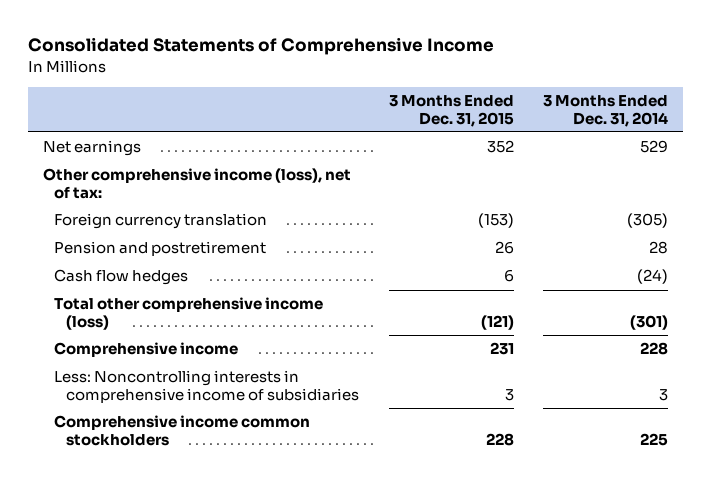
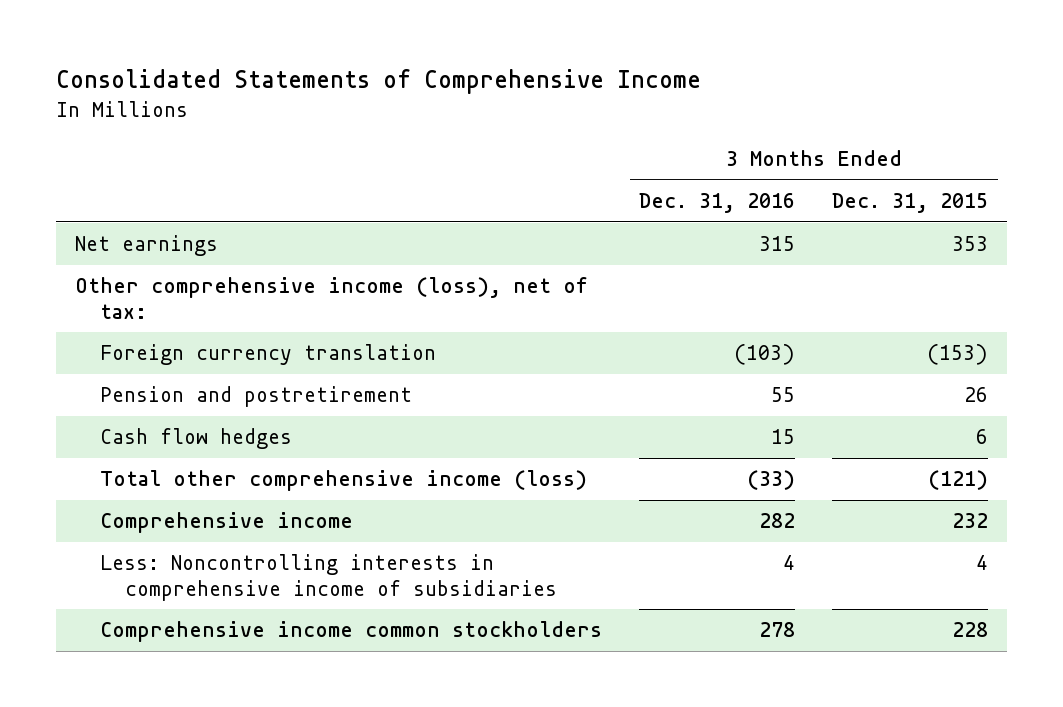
- | 3 Months Ended Dec. 31, 2015 | 3 Months Ended Dec. 31, 2014
+ | 3 Months Ended Dec. 31, 2016 | 3 Months Ended Dec. 31, 2015
- Net earnings | 352 | 529
+ Net earnings | 315 | 353
- Comprehensive income | 231 | 228
- Less: Noncontrolling interests in comprehensive income of subsidiaries | 3 | 3
+ Comprehensive income | 282 | 232
+ Less: Noncontrolling interests in comprehensive income of subsidiaries | 4 | 4

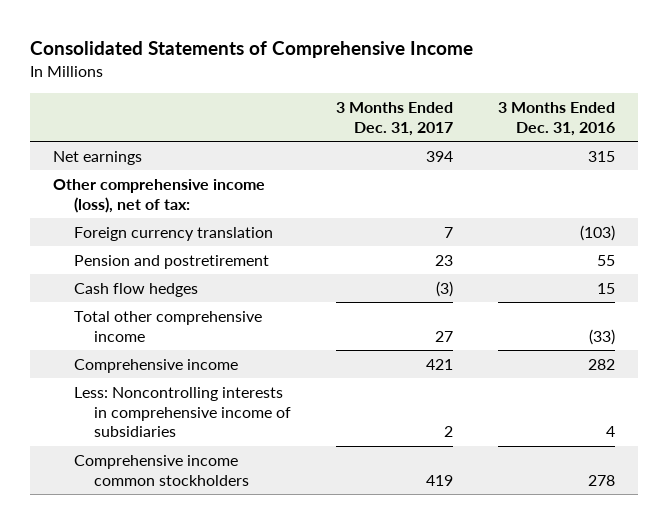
- | 3 Months Ended Dec. 31, 2016 | 3 Months Ended Dec. 31, 2015
+ | 3 Months Ended Dec. 31, 2017 | 3 Months Ended Dec. 31, 2016
- Total other comprehensive income (loss) | (33) | (121)
+ Total other comprehensive income | 27 | (33)

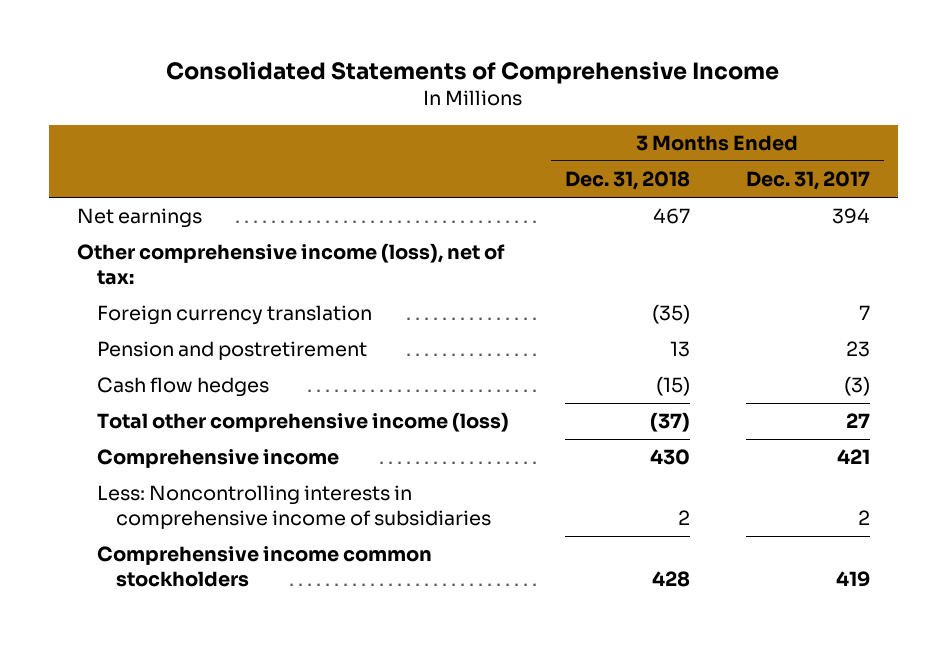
- | 3 Months Ended Dec. 31, 2017 | 3 Months Ended Dec. 31, 2016
+ | 3 Months Ended Dec. 31, 2018 | 3 Months Ended Dec. 31, 2017
- Total other comprehensive income | 27 | (33)
+ Total other comprehensive income (loss) | (37) | 27

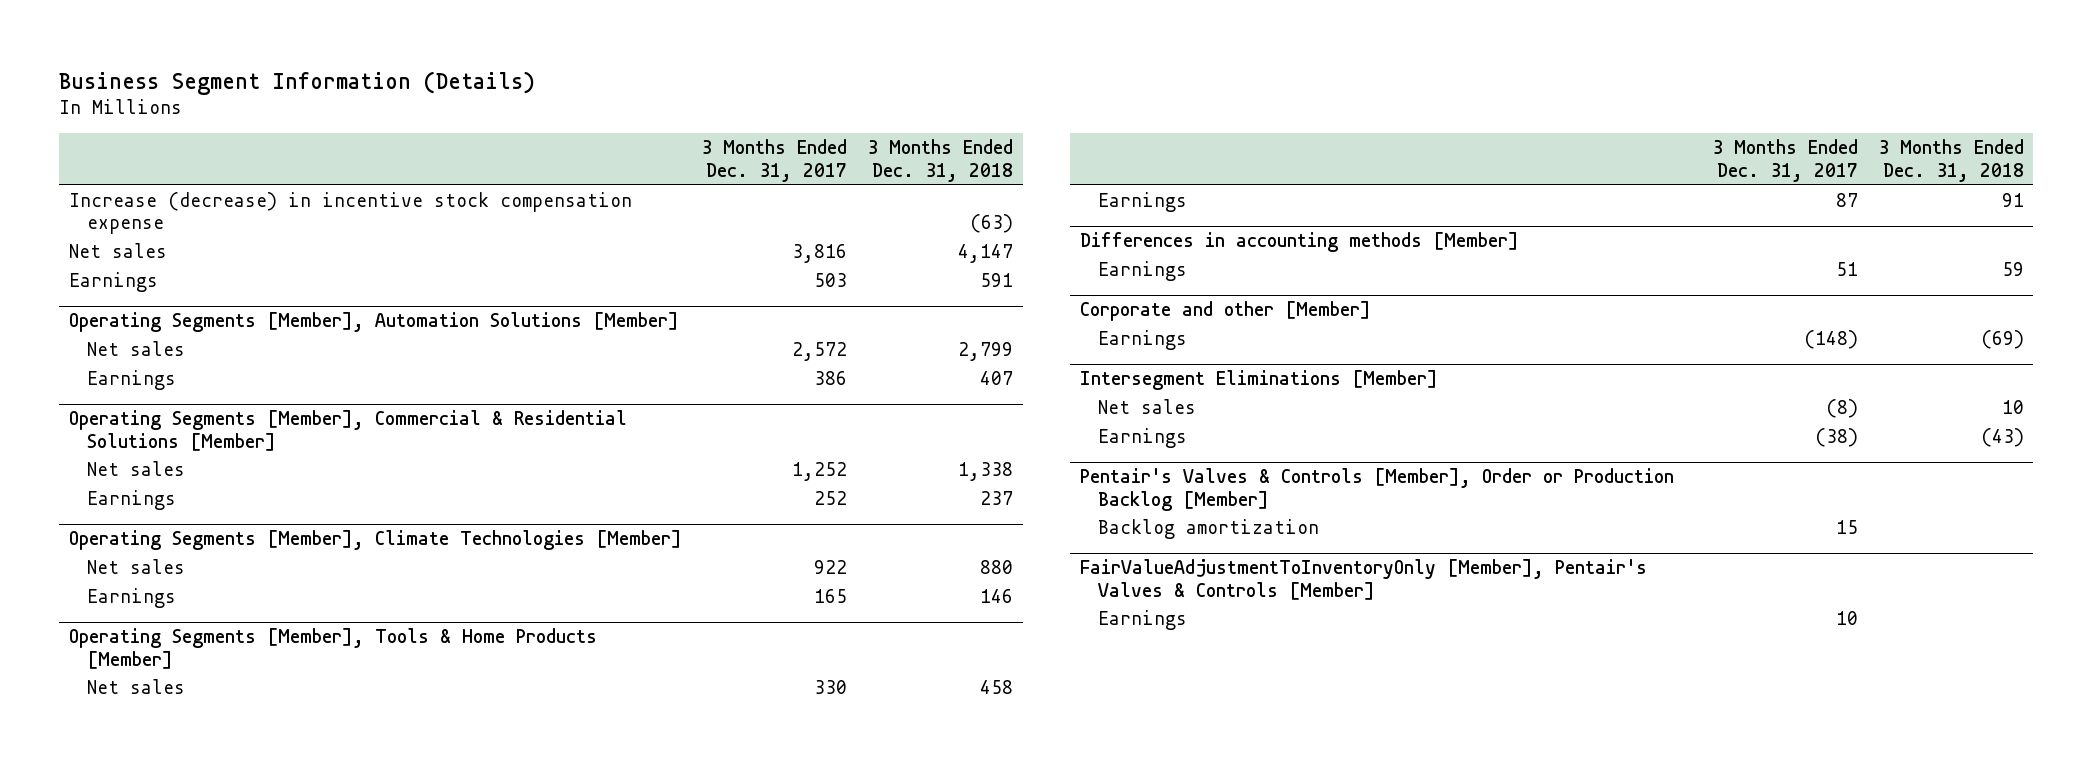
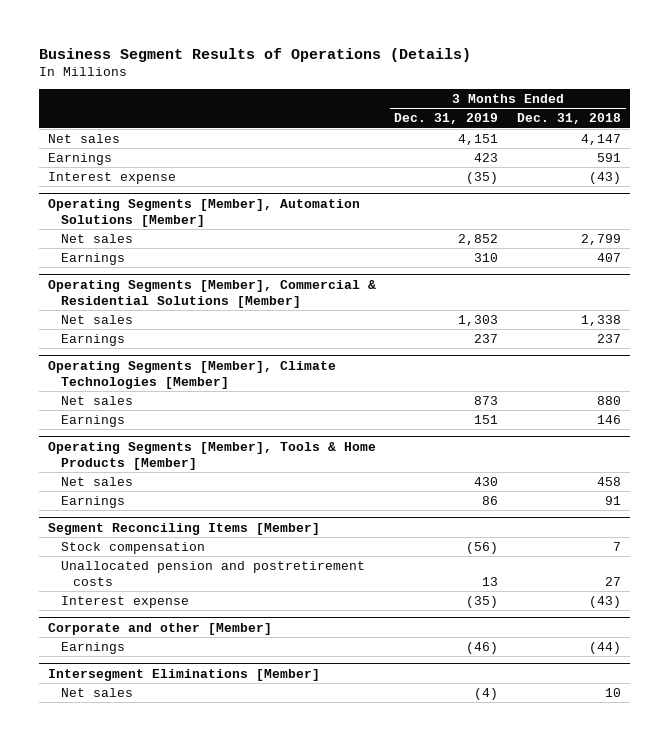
- Business Segment Information (Details)
+ Business Segment Results of Operations (Details)
- | 3 Months Ended Dec. 31, 2017 | 3 Months Ended Dec. 31, 2018
+ | 3 Months Ended Dec. 31, 2019 | 3 Months Ended Dec. 31, 2018
- Increase (decrease) in incentive stock compensation expense | | (63)
+ Interest expense | (35) | (43)
- Differences in accounting methods [Member]
- Earnings | 51 | 59
+ Segment Reconciling Items [Member]
+ Stock compensation | (56) | 7
+ Unallocated pension and postretirement costs | 13 | 27
+ Interest expense | (35) | (43)
@ Corporate and other [Member]
- Earnings | (148) | (69)
+ Earnings | (46) | (44)
@ Intersegment Eliminations [Member]
- Earnings | (38) | (43)
- Pentair's Valves & Controls [Member], Order or Production Backlog [Member]
- Backlog amortization | 15 |
- FairValueAdjustmentToInventoryOnly [Member], Pentair's Valves & Controls [Member]
- Earnings | 10 |

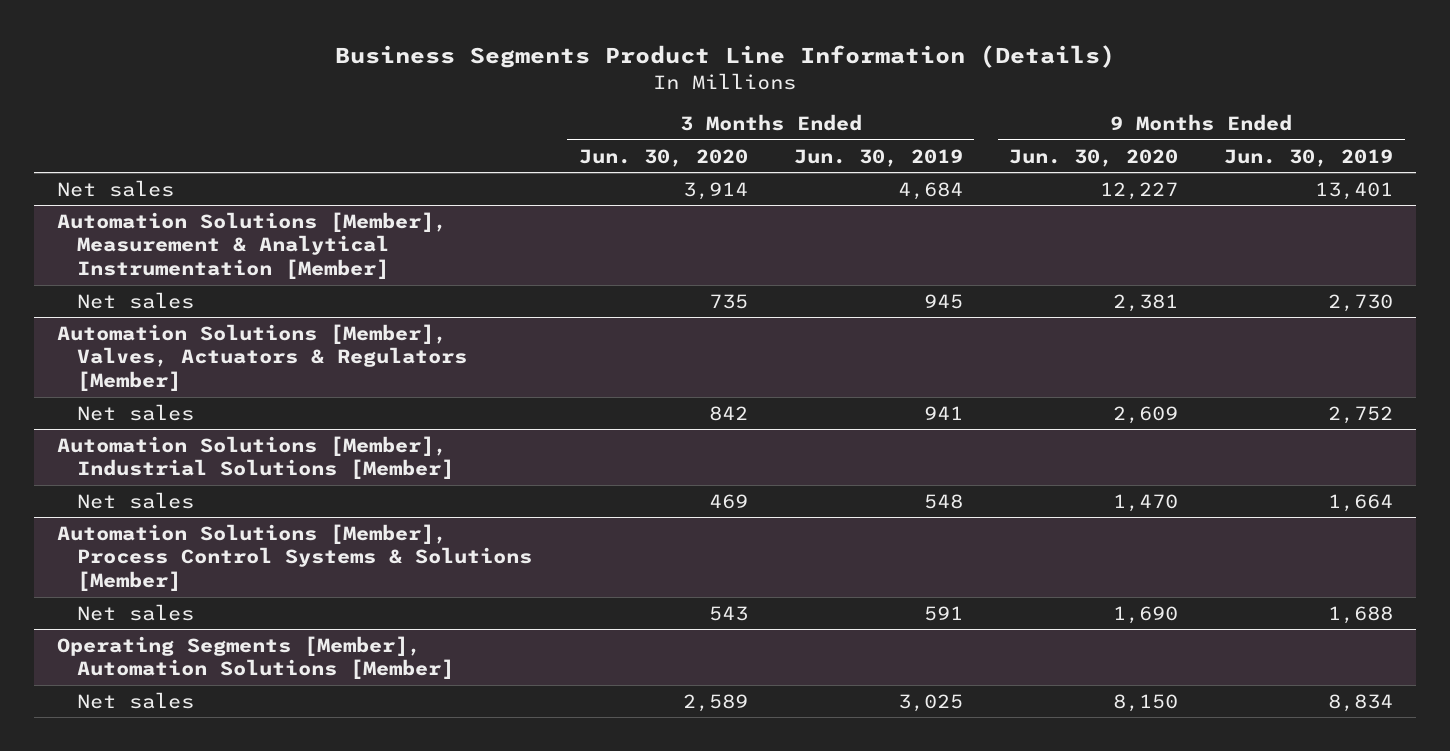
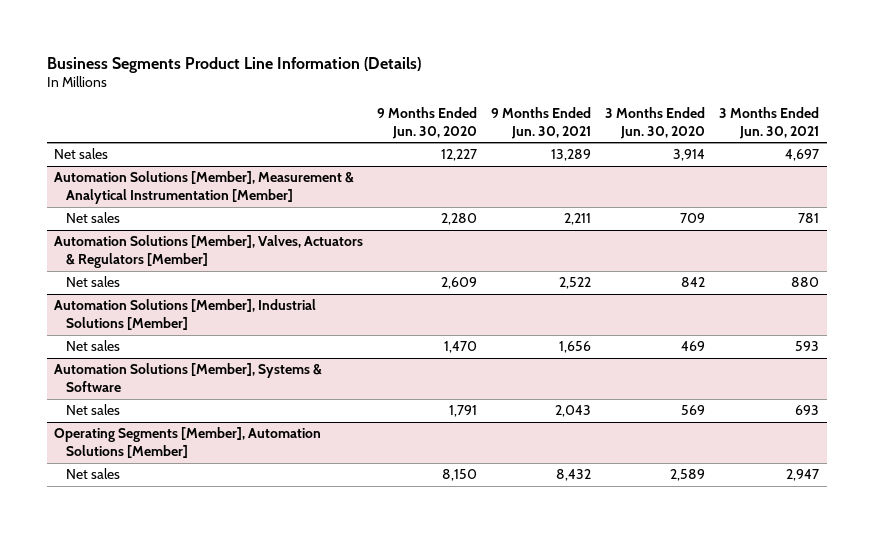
- | 3 Months Ended Jun. 30, 2020 | 3 Months Ended Jun. 30, 2019 | 9 Months Ended Jun. 30, 2020 | 9 Months Ended Jun. 30, 2019
+ | 9 Months Ended Jun. 30, 2020 | 9 Months Ended Jun. 30, 2021 | 3 Months Ended Jun. 30, 2020 | 3 Months Ended Jun. 30, 2021
@ Automation Solutions [Member], Measurement & Analytical Instrumentation [Member]
- Net sales | 735 | 945 | 2,381 | 2,730
+ Net sales | 2,280 | 2,211 | 709 | 781
- Automation Solutions [Member], Process Control Systems & Solutions [Member]
- Net sales | 543 | 591 | 1,690 | 1,688
+ Automation Solutions [Member], Systems & Software
+ Net sales | 1,791 | 2,043 | 569 | 693

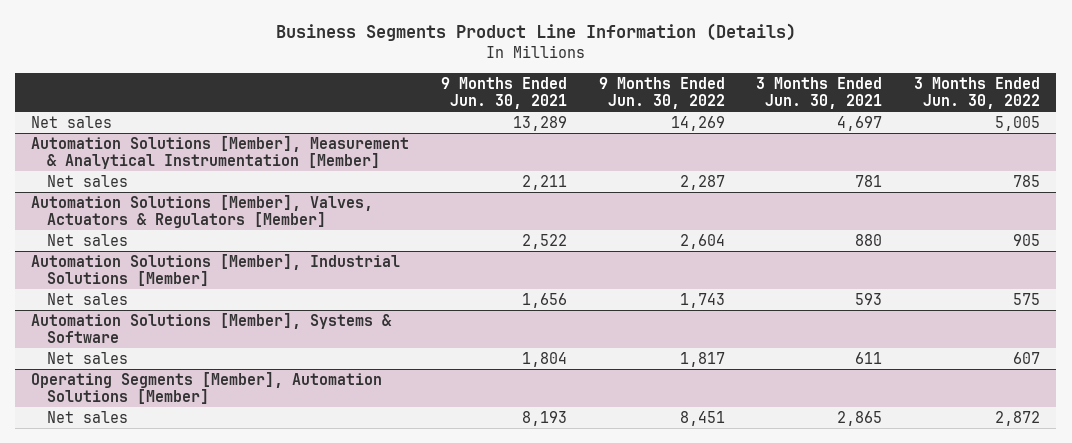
- | 9 Months Ended Jun. 30, 2020 | 9 Months Ended Jun. 30, 2021 | 3 Months Ended Jun. 30, 2020 | 3 Months Ended Jun. 30, 2021
+ | 9 Months Ended Jun. 30, 2021 | 9 Months Ended Jun. 30, 2022 | 3 Months Ended Jun. 30, 2021 | 3 Months Ended Jun. 30, 2022
@ Automation Solutions [Member], Systems & Software
- Net sales | 1,791 | 2,043 | 569 | 693
+ Net sales | 1,804 | 1,817 | 611 | 607
@ Operating Segments [Member], Automation Solutions [Member]
- Net sales | 8,150 | 8,432 | 2,589 | 2,947
+ Net sales | 8,193 | 8,451 | 2,865 | 2,872

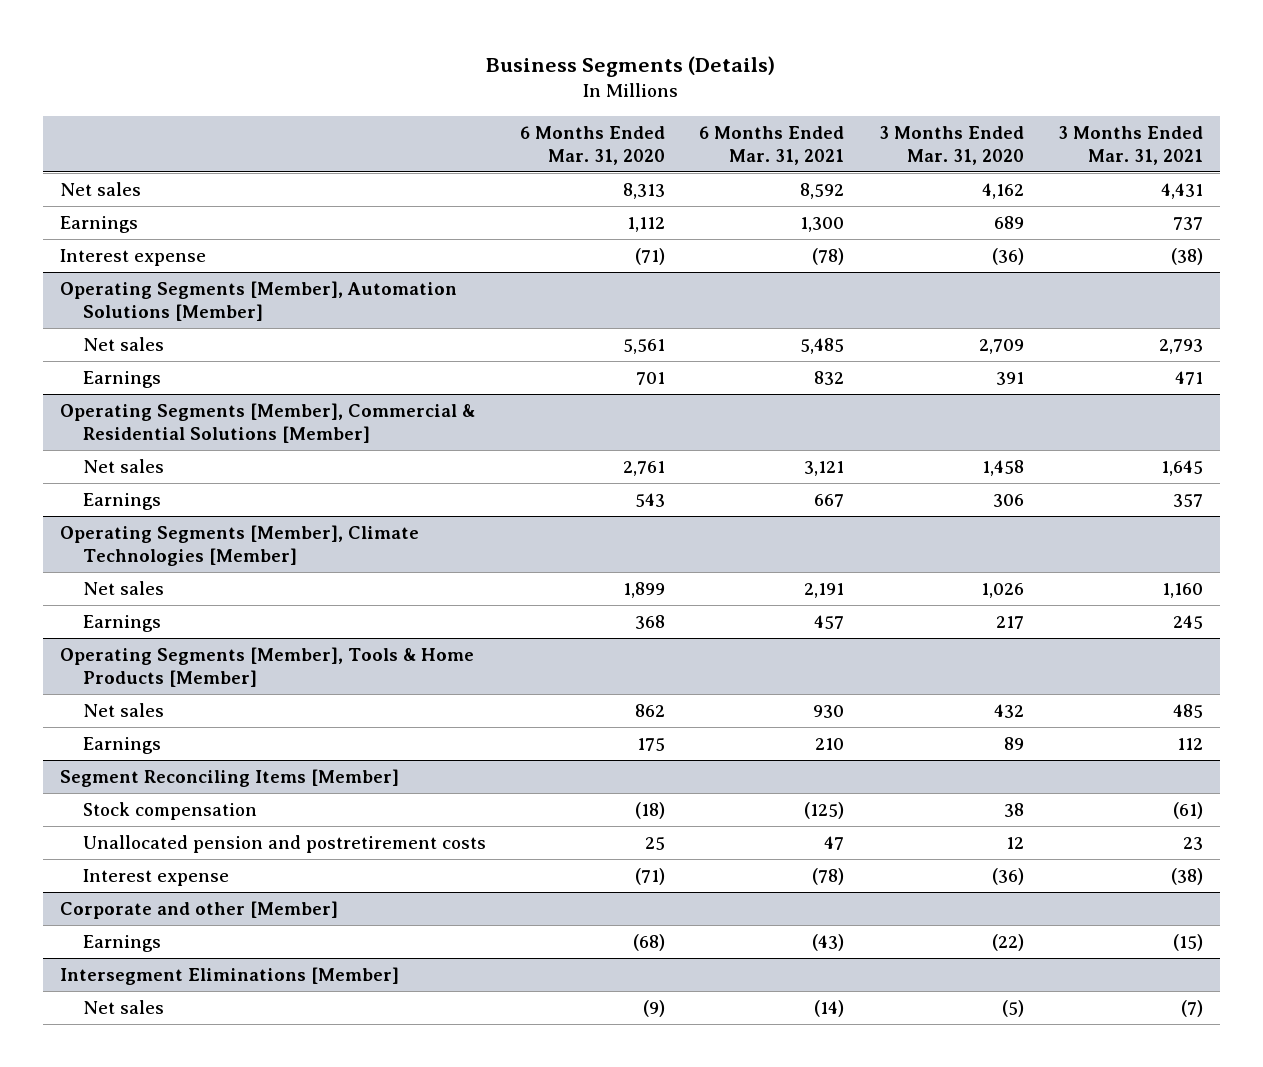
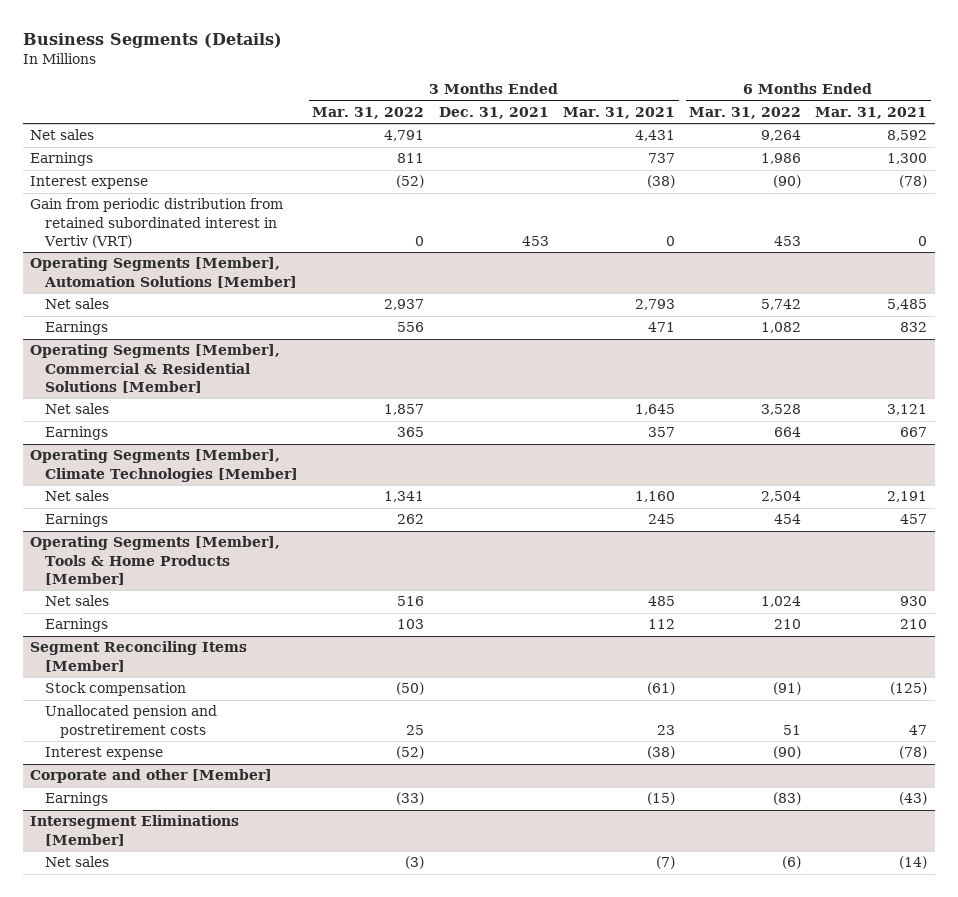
- | 6 Months Ended Mar. 31, 2020 | 6 Months Ended Mar. 31, 2021 | 3 Months Ended Mar. 31, 2020 | 3 Months Ended Mar. 31, 2021
+ | 3 Months Ended Mar. 31, 2022 | 3 Months Ended Dec. 31, 2021 | 3 Months Ended Mar. 31, 2021 | 6 Months Ended Mar. 31, 2022 | 6 Months Ended Mar. 31, 2021
+ Gain from periodic distribution from retained subordinated interest in Vertiv (VRT) | 0 | 453 | 0 | 453 | 0

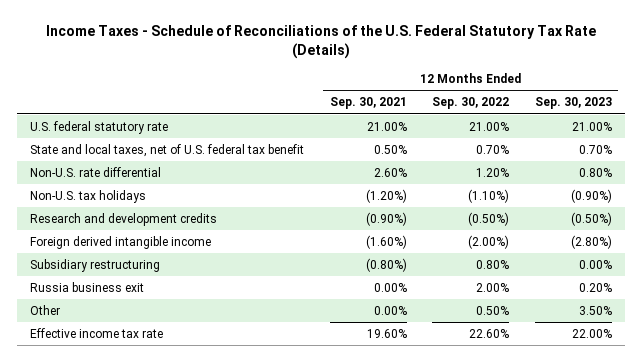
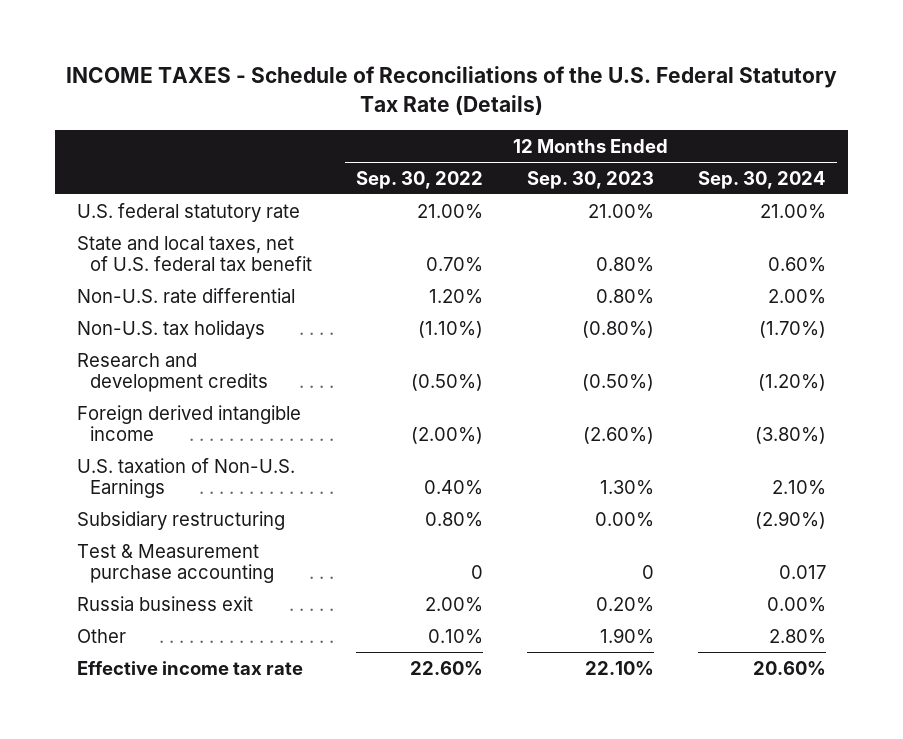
- Income Taxes - Schedule of Reconciliations of the U.S. Federal Statutory Tax Rate (Details)
+ INCOME TAXES - Schedule of Reconciliations of the U.S. Federal Statutory Tax Rate (Details)
- | 12 Months Ended Sep. 30, 2021 | 12 Months Ended Sep. 30, 2022 | 12 Months Ended Sep. 30, 2023
+ | 12 Months Ended Sep. 30, 2022 | 12 Months Ended Sep. 30, 2023 | 12 Months Ended Sep. 30, 2024
- State and local taxes, net of U.S. federal tax benefit | 0.50% | 0.70% | 0.70%
+ State and local taxes, net of U.S. federal tax benefit | 0.70% | 0.80% | 0.60%
- Non-U.S. tax holidays | (1.20%) | (1.10%) | (0.90%)
+ Non-U.S. tax holidays | (1.10%) | (0.80%) | (1.70%)
- Foreign derived intangible income | (1.60%) | (2.00%) | (2.80%)
+ Foreign derived intangible income | (2.00%) | (2.60%) | (3.80%)
+ U.S. taxation of Non-U.S. Earnings | 0.40% | 1.30% | 2.10%
+ Test & Measurement purchase accounting | 0 | 0 | 0.017
- Other | 0.00% | 0.50% | 3.50%
- Effective income tax rate | 19.60% | 22.60% | 22.00%
+ Other | 0.10% | 1.90% | 2.80%
+ Effective income tax rate | 22.60% | 22.10% | 20.60%

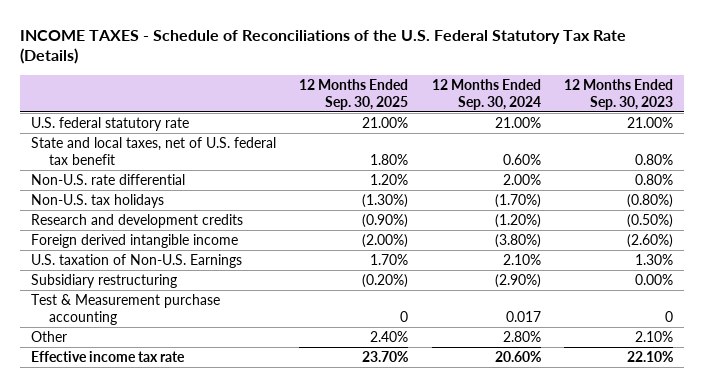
- | 12 Months Ended Sep. 30, 2022 | 12 Months Ended Sep. 30, 2023 | 12 Months Ended Sep. 30, 2024
+ | 12 Months Ended Sep. 30, 2025 | 12 Months Ended Sep. 30, 2024 | 12 Months Ended Sep. 30, 2023
- Russia business exit | 2.00% | 0.20% | 0.00%
- Other | 0.10% | 1.90% | 2.80%
+ Other | 2.40% | 2.80% | 2.10%

